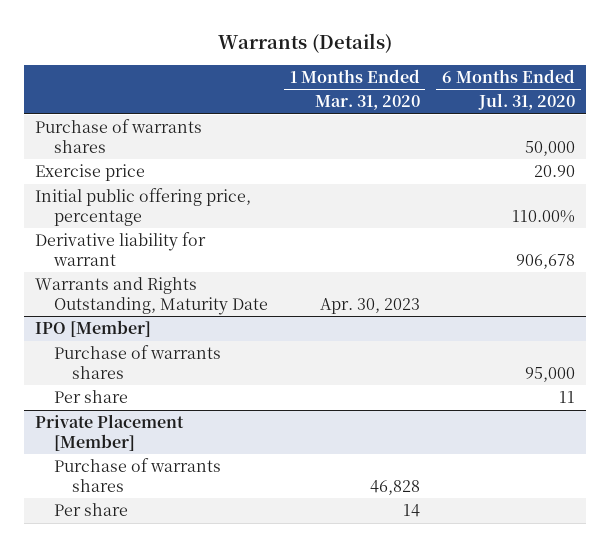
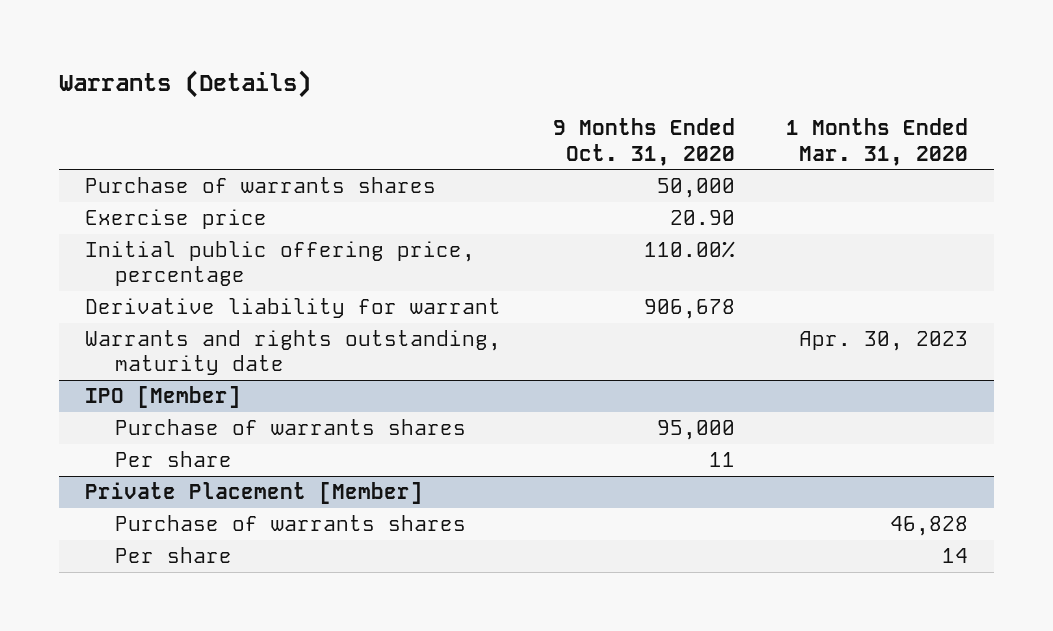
- | 1 Months Ended Mar. 31, 2020 | 6 Months Ended Jul. 31, 2020
+ | 9 Months Ended Oct. 31, 2020 | 1 Months Ended Mar. 31, 2020
- Warrants and Rights Outstanding, Maturity Date | Apr. 30, 2023 |
+ Warrants and rights outstanding, maturity date | | Apr. 30, 2023

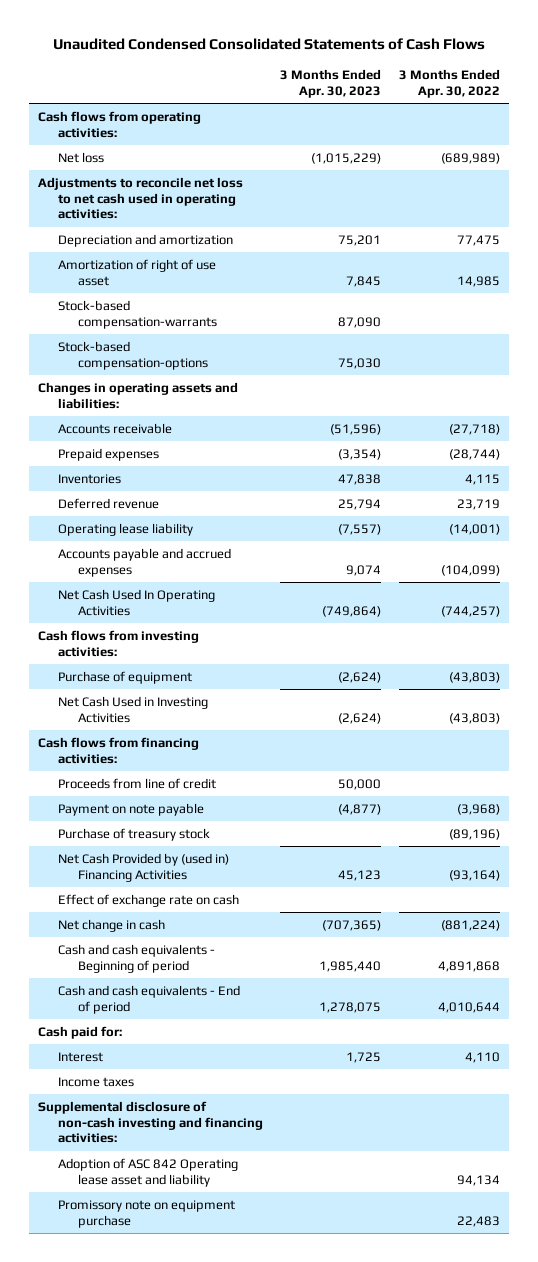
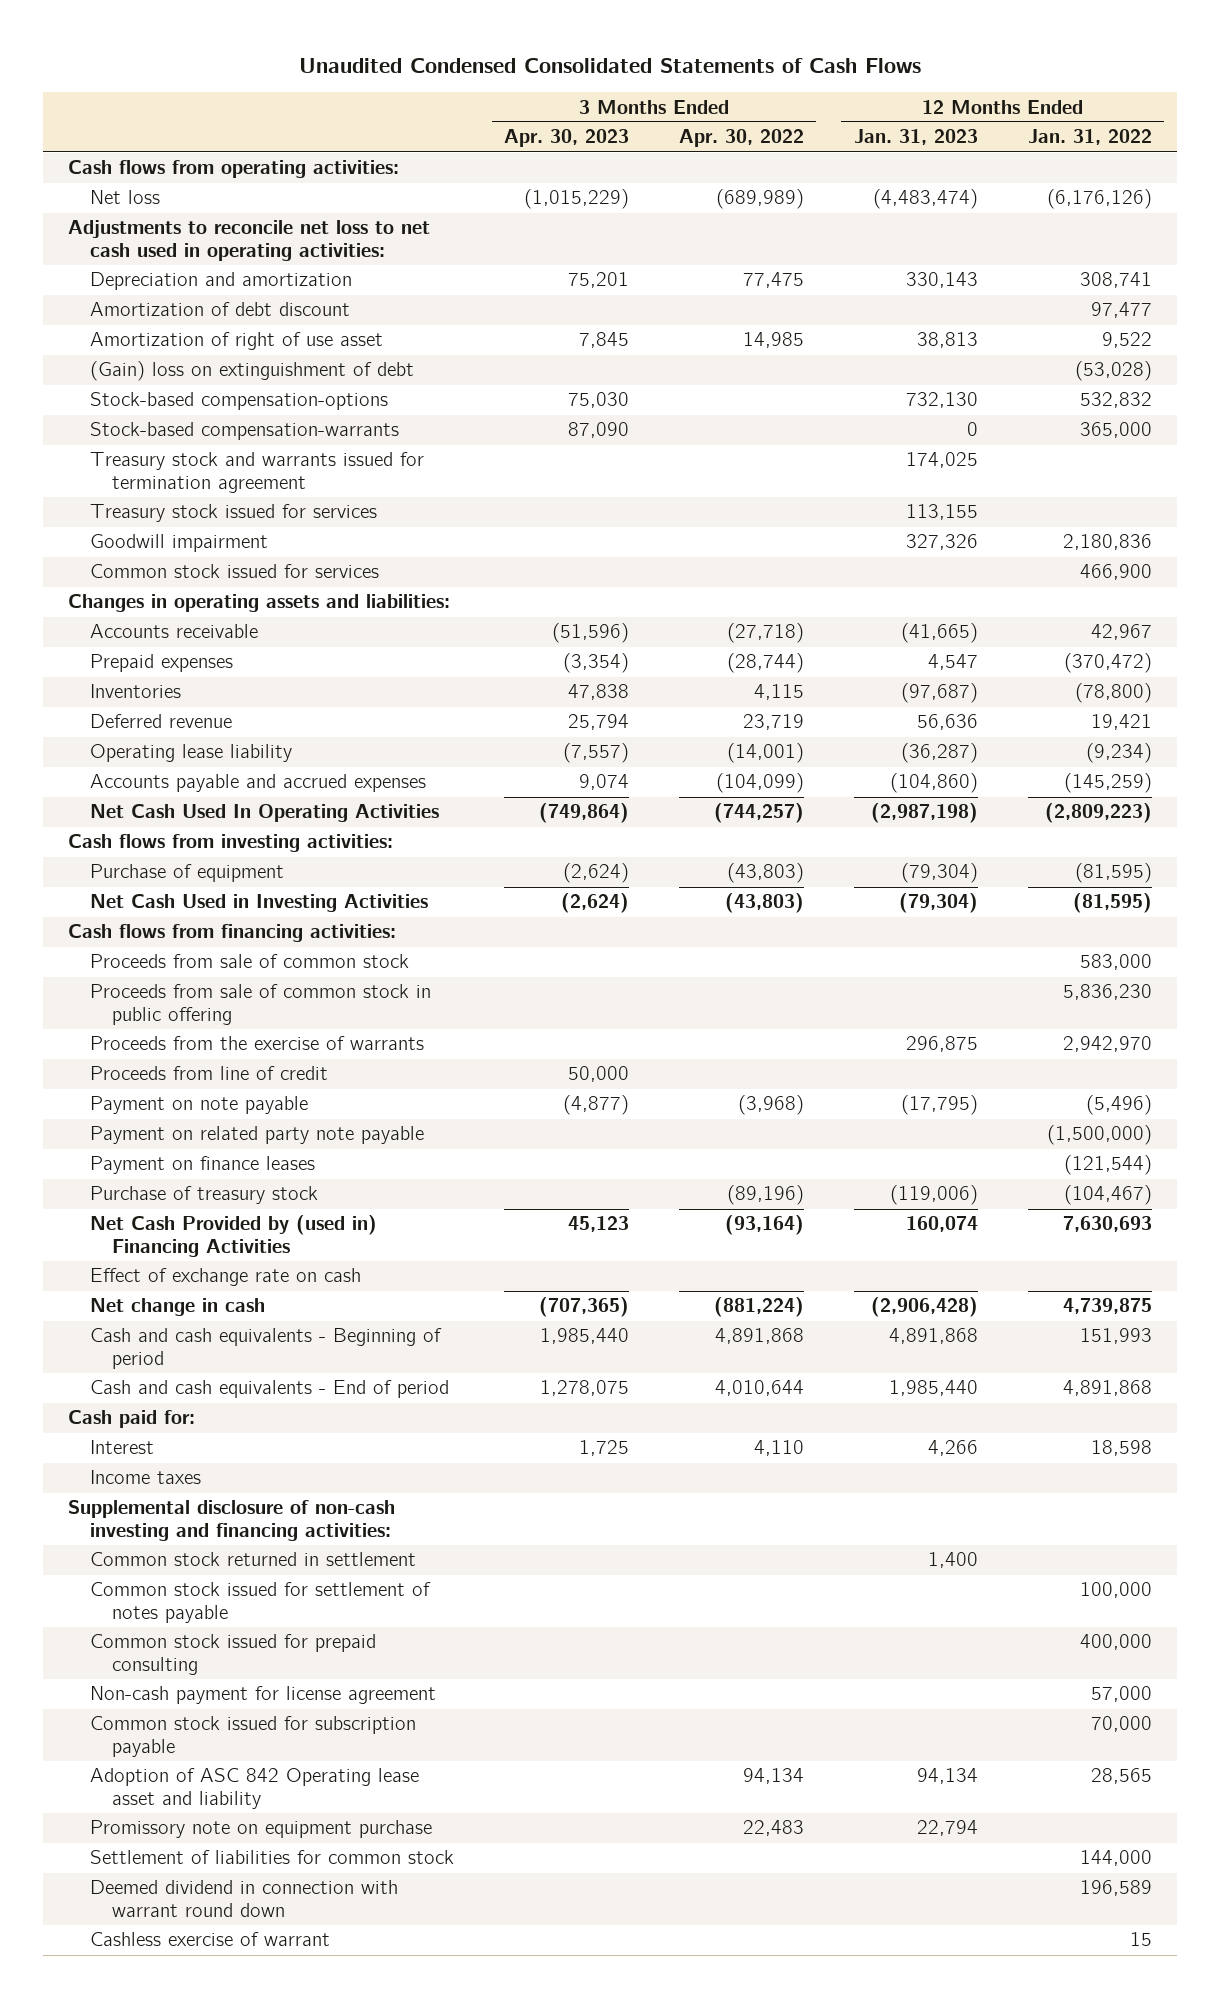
- | 3 Months Ended Apr. 30, 2023 | 3 Months Ended Apr. 30, 2022
+ | 3 Months Ended Apr. 30, 2023 | 3 Months Ended Apr. 30, 2022 | 12 Months Ended Jan. 31, 2023 | 12 Months Ended Jan. 31, 2022
+ Amortization of debt discount | | | | 97,477
+ (Gain) loss on extinguishment of debt | | | | (53,028)
moved down: Stock-based compensation-warrants | 87,090 | | 0 | 365,000
+ Treasury stock and warrants issued for termination agreement | | | 174,025 |
+ Treasury stock issued for services | | | 113,155 |
+ Goodwill impairment | | | 327,326 | 2,180,836
+ Common stock issued for services | | | | 466,900
+ Proceeds from sale of common stock | | | | 583,000
+ Proceeds from sale of common stock in public offering | | | | 5,836,230
+ Proceeds from the exercise of warrants | | | 296,875 | 2,942,970
+ Payment on related party note payable | | | | (1,500,000)
+ Payment on finance leases | | | | (121,544)
+ Common stock returned in settlement | | | 1,400 |
+ Common stock issued for settlement of notes payable | | | | 100,000
+ Common stock issued for prepaid consulting | | | | 400,000
+ Non-cash payment for license agreement | | | | 57,000
+ Common stock issued for subscription payable | | | | 70,000
+ Settlement of liabilities for common stock | | | | 144,000
+ Deemed dividend in connection with warrant round down | | | | 196,589
+ Cashless exercise of warrant | | | | 15

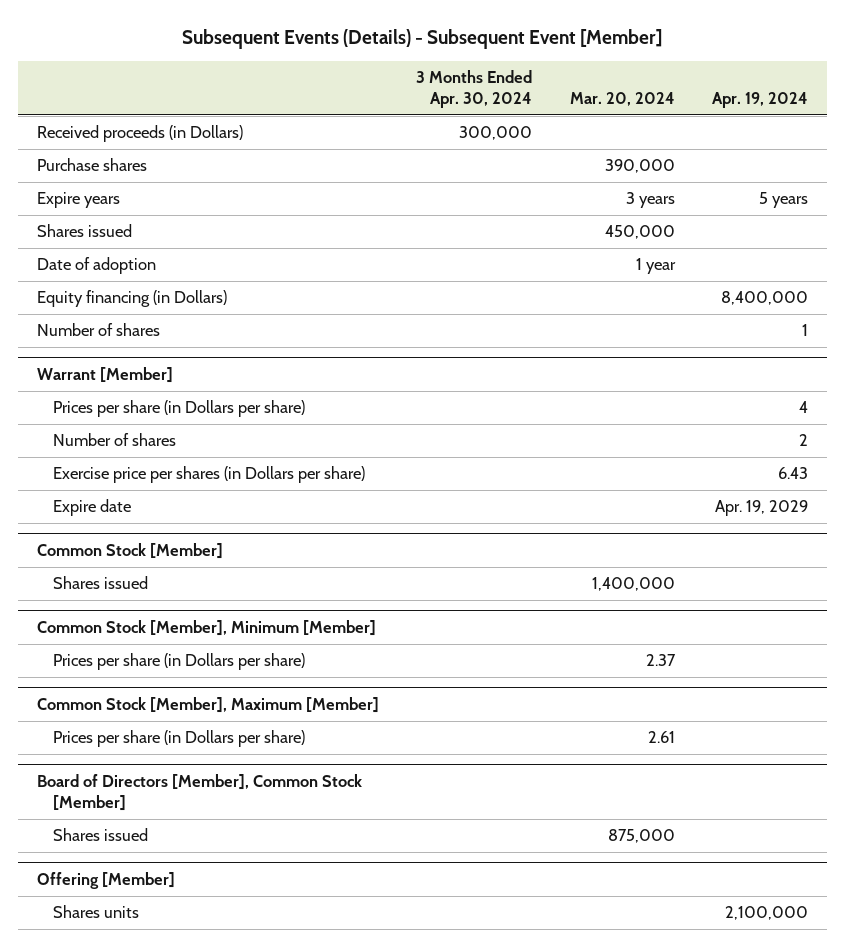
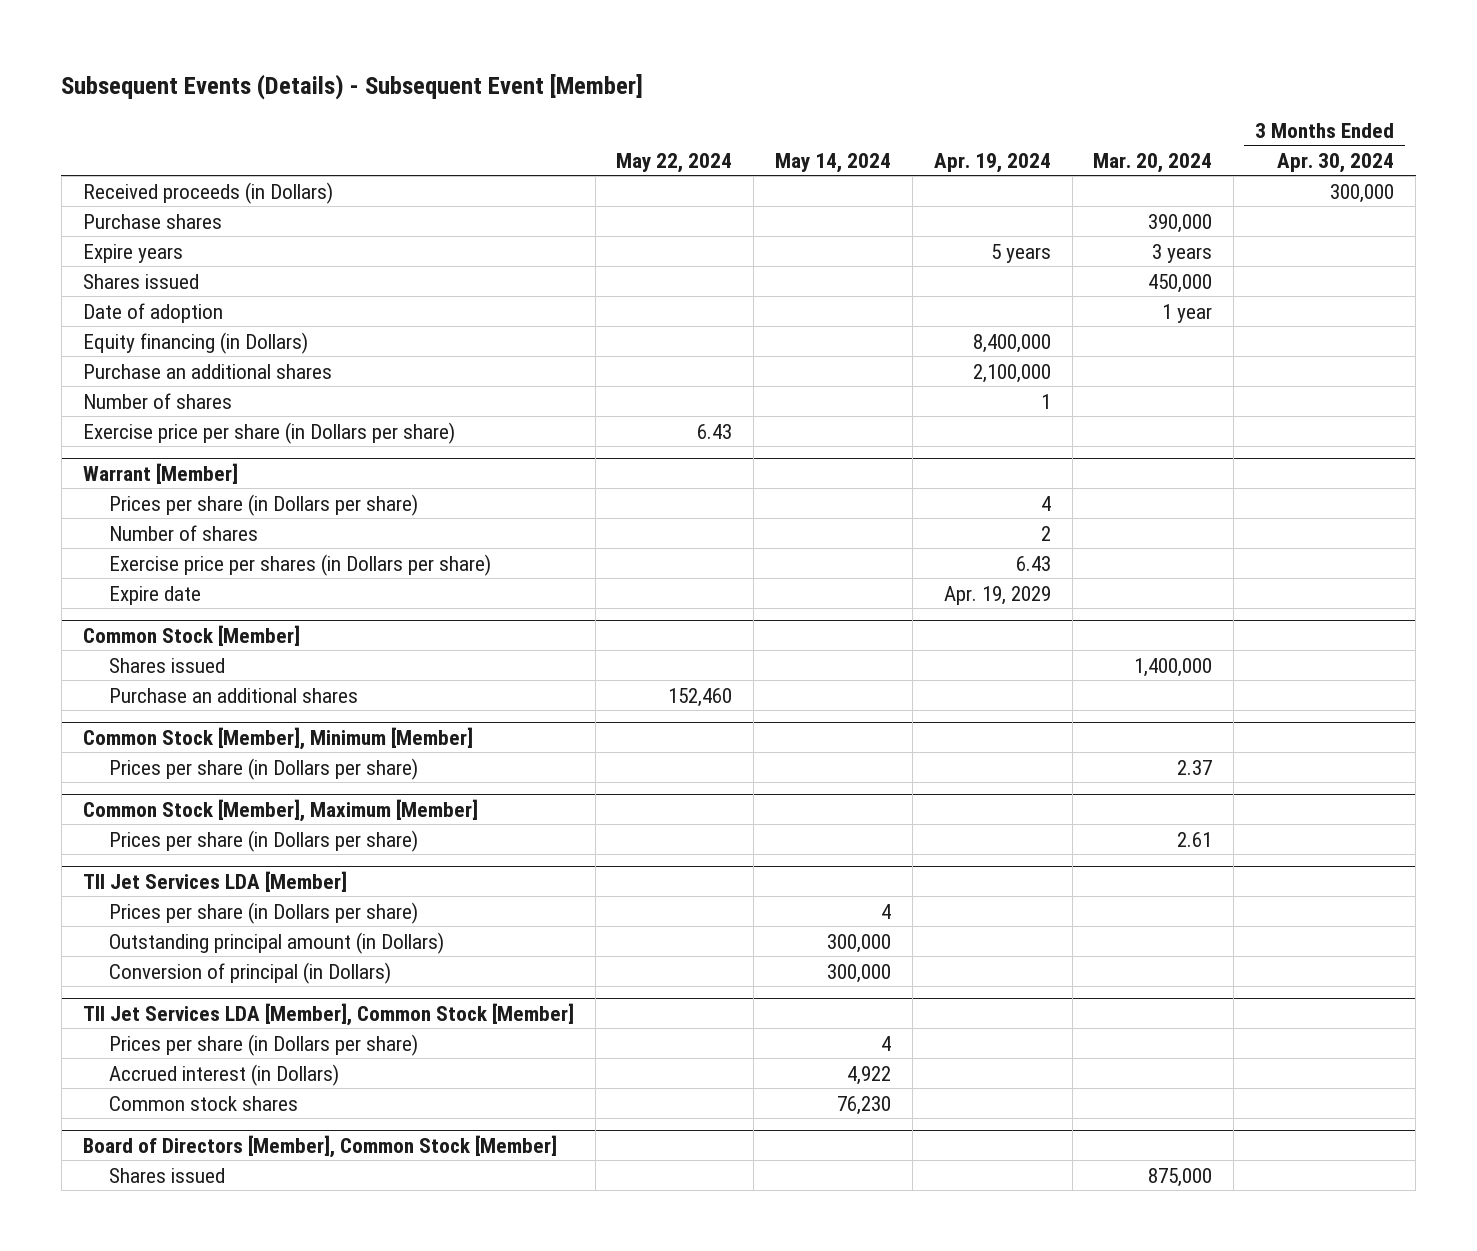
- | 3 Months Ended Apr. 30, 2024 | Mar. 20, 2024 | Apr. 19, 2024
+ | May 22, 2024 | May 14, 2024 | Apr. 19, 2024 | Mar. 20, 2024 | 3 Months Ended Apr. 30, 2024
+ Purchase an additional shares | | | 2,100,000 | |
+ Exercise price per share (in Dollars per share) | 6.43 | | | |
@ Common Stock [Member]
+ Purchase an additional shares | 152,460 | | | |
+ TII Jet Services LDA [Member]
+ Prices per share (in Dollars per share) | | 4 | | |
+ Outstanding principal amount (in Dollars) | | 300,000 | | |
+ Conversion of principal (in Dollars) | | 300,000 | | |
+ TII Jet Services LDA [Member], Common Stock [Member]
+ Prices per share (in Dollars per share) | | 4 | | |
+ Accrued interest (in Dollars) | | 4,922 | | |
+ Common stock shares | | 76,230 | | |
- Offering [Member]
- Shares units | | | 2,100,000

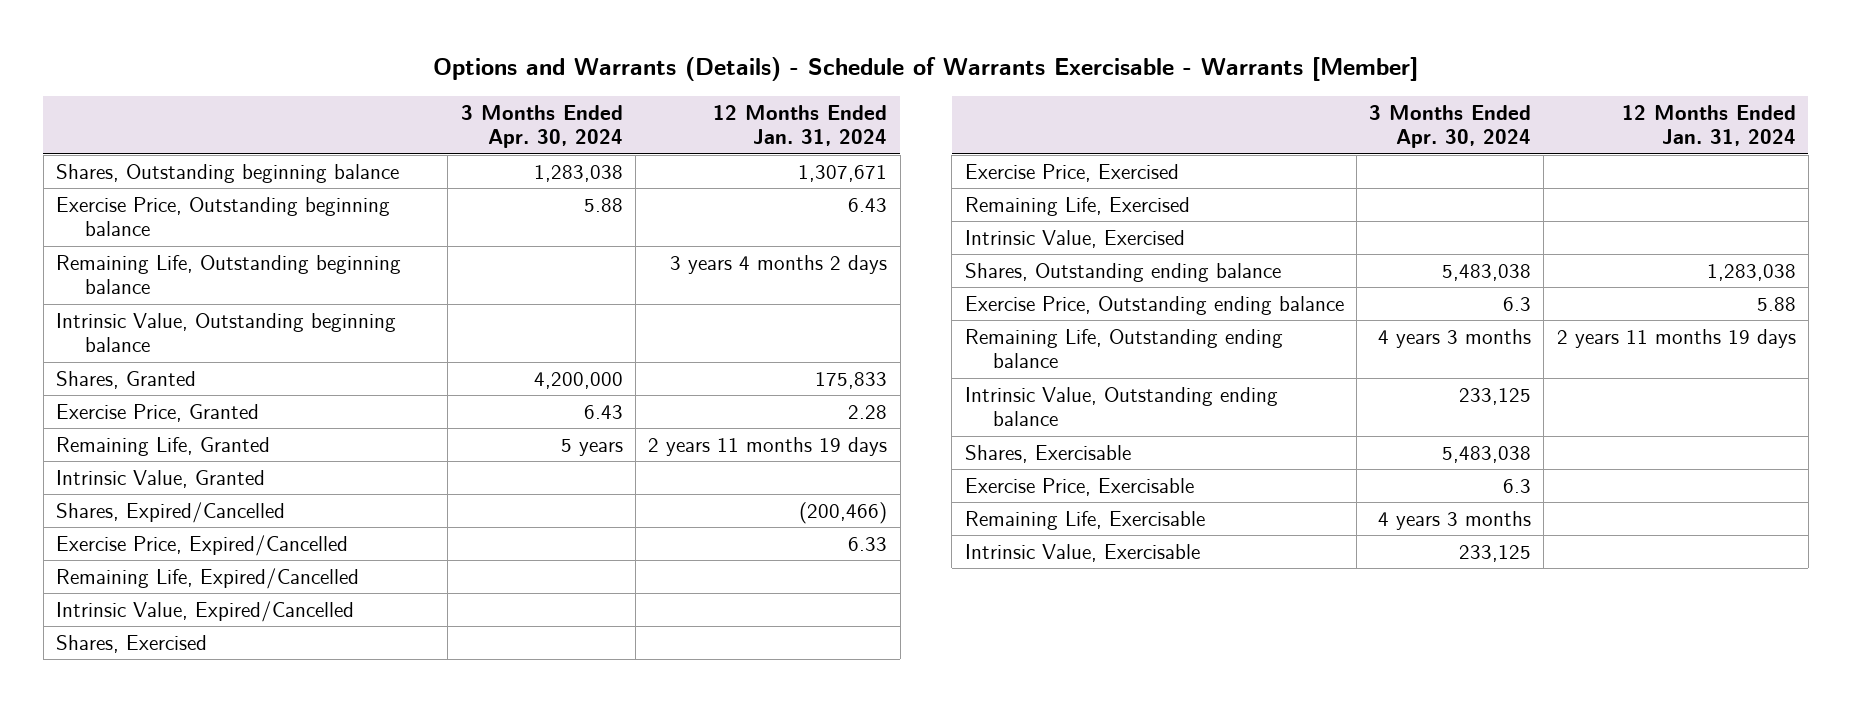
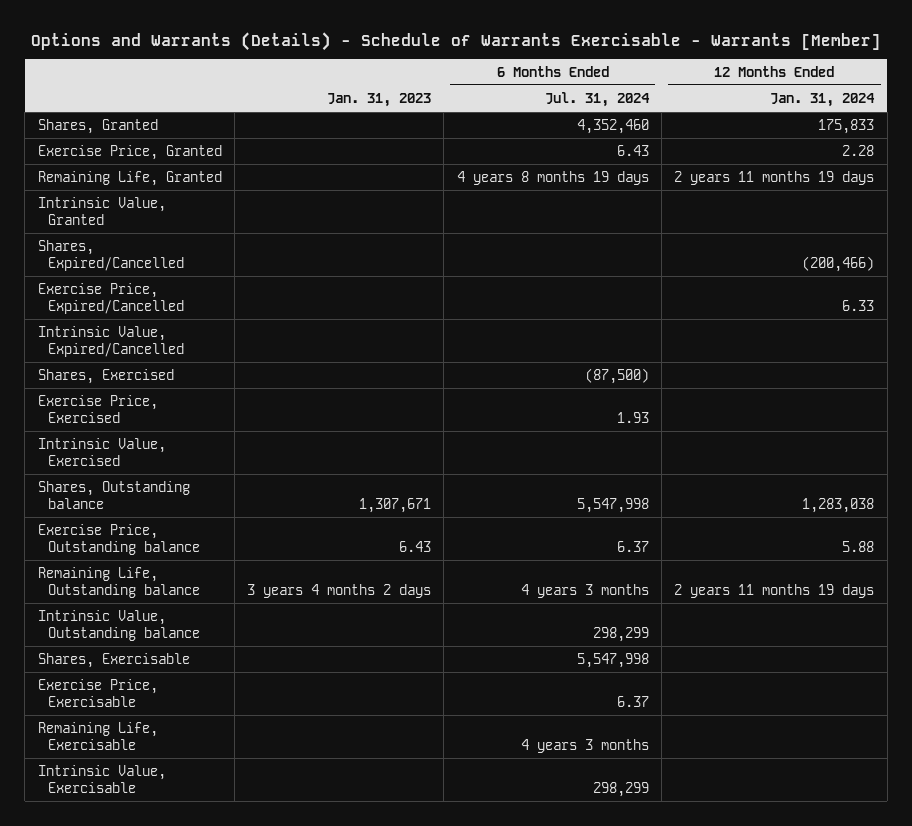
- | 3 Months Ended Apr. 30, 2024 | 12 Months Ended Jan. 31, 2024
+ | Jan. 31, 2023 | 6 Months Ended Jul. 31, 2024 | 12 Months Ended Jan. 31, 2024
- Shares, Outstanding beginning balance | 1,283,038 | 1,307,671
- Exercise Price, Outstanding beginning balance | 5.88 | 6.43
- Remaining Life, Outstanding beginning balance | | 3 years 4 months 2 days
- Intrinsic Value, Outstanding beginning balance
- Remaining Life, Expired/Cancelled
- Remaining Life, Exercised
- Shares, Outstanding ending balance | 5,483,038 | 1,283,038
- Exercise Price, Outstanding ending balance | 6.3 | 5.88
- Remaining Life, Outstanding ending balance | 4 years 3 months | 2 years 11 months 19 days
- Intrinsic Value, Outstanding ending balance | 233,125 |
+ Shares, Outstanding balance | 1,307,671 | 5,547,998 | 1,283,038
+ Exercise Price, Outstanding balance | 6.43 | 6.37 | 5.88
+ Remaining Life, Outstanding balance | 3 years 4 months 2 days | 4 years 3 months | 2 years 11 months 19 days
+ Intrinsic Value, Outstanding balance | | 298,299 |

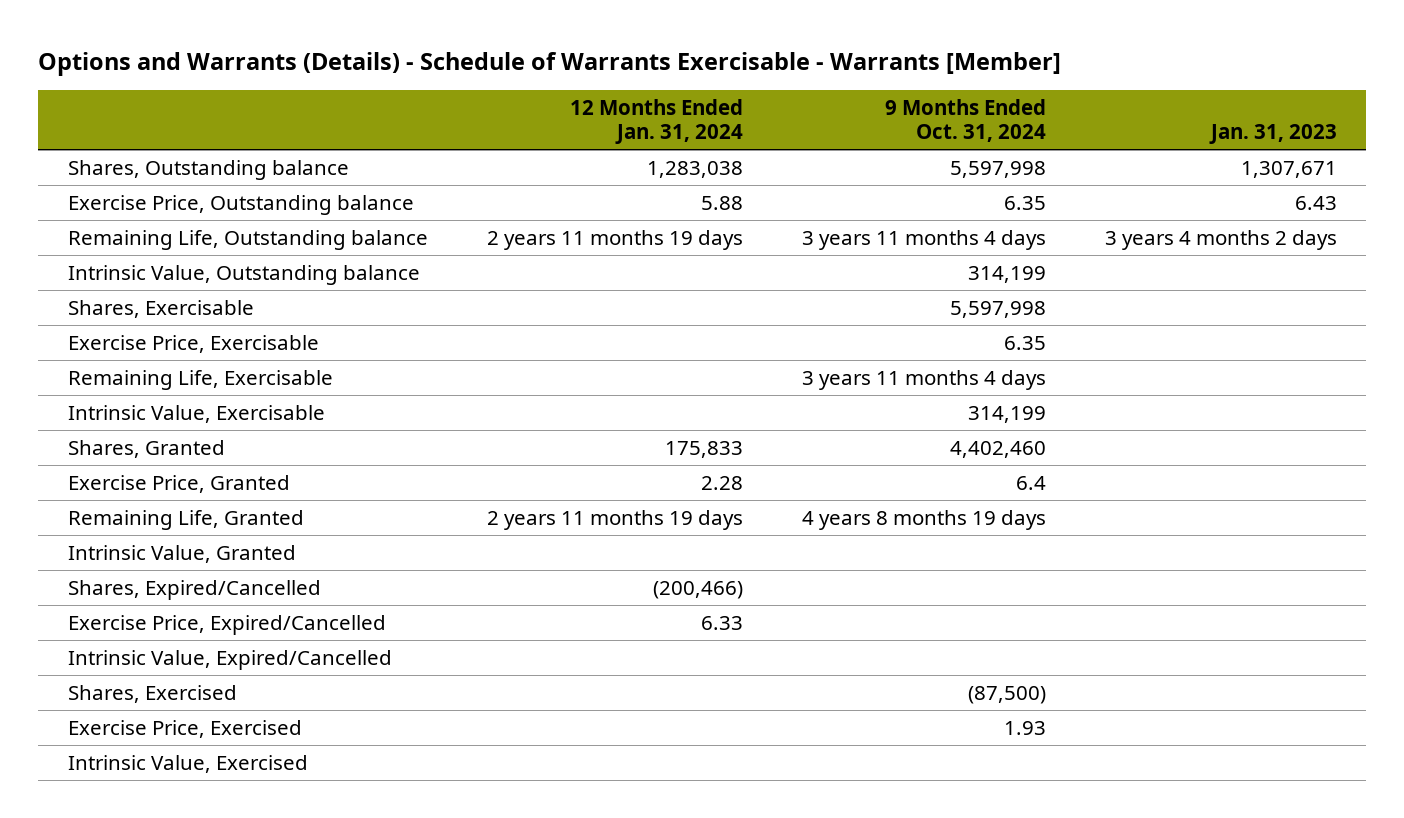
- | Jan. 31, 2023 | 6 Months Ended Jul. 31, 2024 | 12 Months Ended Jan. 31, 2024
+ | 12 Months Ended Jan. 31, 2024 | 9 Months Ended Oct. 31, 2024 | Jan. 31, 2023
moved up: Shares, Outstanding balance | 1,283,038 | 5,597,998 | 1,307,671
moved up: Exercise Price, Outstanding balance | 5.88 | 6.35 | 6.43
moved up: Remaining Life, Outstanding balance | 2 years 11 months 19 days | 3 years 11 months 4 days | 3 years 4 months 2 days
moved up: Intrinsic Value, Outstanding balance | | 314,199 |
moved up: Shares, Exercisable | | 5,597,998 |
moved up: Exercise Price, Exercisable | | 6.35 |
moved up: Remaining Life, Exercisable | | 3 years 11 months 4 days |
moved up: Intrinsic Value, Exercisable | | 314,199 |

